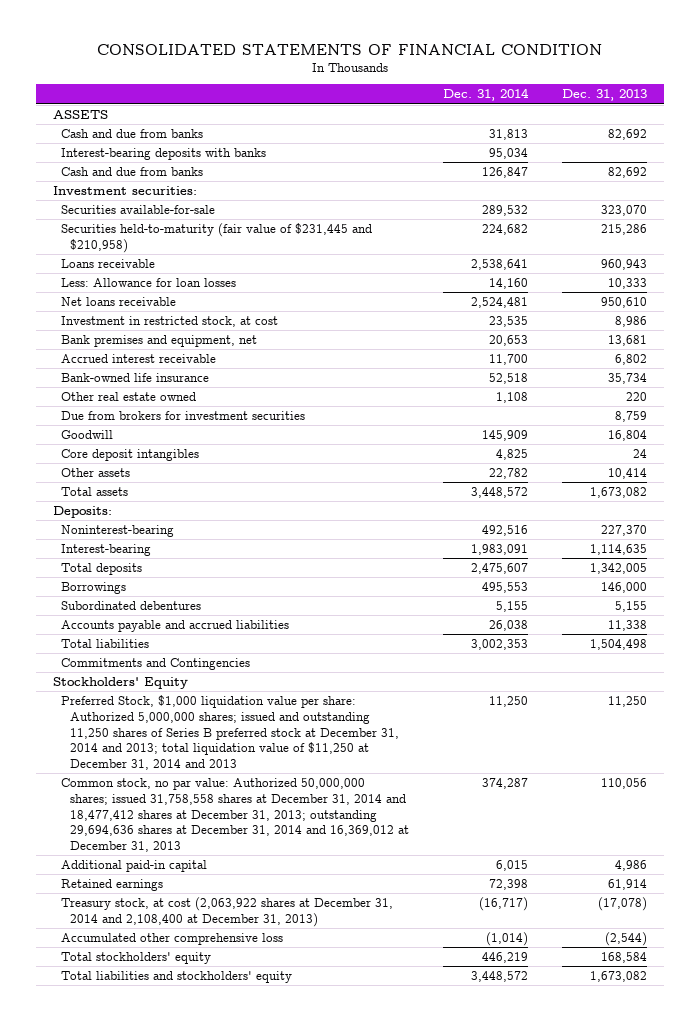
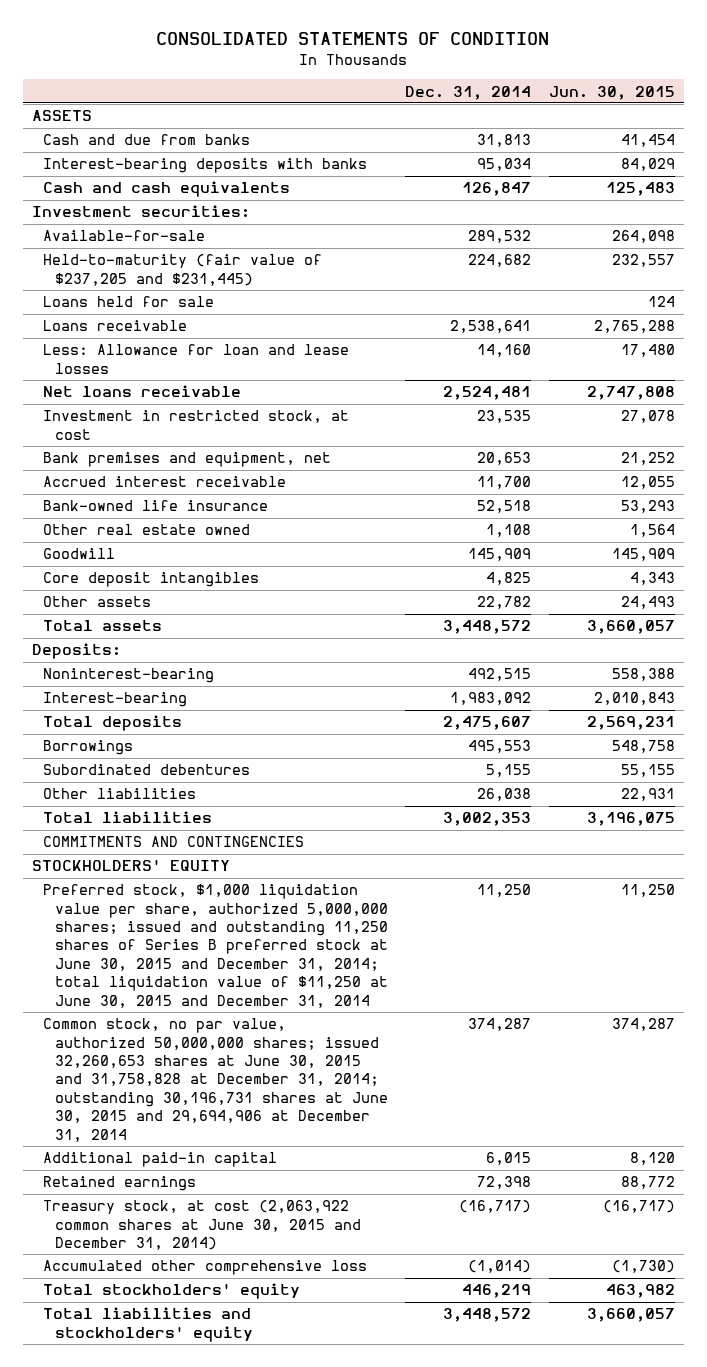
- CONSOLIDATED STATEMENTS OF FINANCIAL CONDITION
+ CONSOLIDATED STATEMENTS OF CONDITION
- | Dec. 31, 2014 | Dec. 31, 2013
+ | Dec. 31, 2014 | Jun. 30, 2015
- Cash and due from banks | 126,847 | 82,692
+ Cash and cash equivalents | 126,847 | 125,483
- Securities available-for-sale | 289,532 | 323,070
- Securities held-to-maturity (fair value of $231,445 and $210,958) | 224,682 | 215,286
+ Available-for-sale | 289,532 | 264,098
+ Held-to-maturity (fair value of $237,205 and $231,445) | 224,682 | 232,557
+ Loans held for sale | | 124
- Less: Allowance for loan losses | 14,160 | 10,333
+ Less: Allowance for loan and lease losses | 14,160 | 17,480
- Due from brokers for investment securities | | 8,759
- Noninterest-bearing | 492,516 | 227,370
- Interest-bearing | 1,983,091 | 1,114,635
+ Noninterest-bearing | 492,515 | 558,388
+ Interest-bearing | 1,983,092 | 2,010,843
- Accounts payable and accrued liabilities | 26,038 | 11,338
+ Other liabilities | 26,038 | 22,931
- Commitments and Contingencies
- Stockholders' Equity
- Preferred Stock, $1,000 liquidation value per share: Authorized 5,000,000 shares; issued and outstanding 11,250 shares of Series B preferred stock at December 31, 2014 and 2013; total liquidation value of $11,250 at December 31, 2014 and 2013 | 11,250 | 11,250
- Common stock, no par value: Authorized 50,000,000 shares; issued 31,758,558 shares at December 31, 2014 and 18,477,412 shares at December 31, 2013; outstanding 29,694,636 shares at December 31, 2014 and 16,369,012 at December 31, 2013 | 374,287 | 110,056
+ COMMITMENTS AND CONTINGENCIES
+ STOCKHOLDERS' EQUITY
+ Preferred stock, $1,000 liquidation value per share, authorized 5,000,000 shares; issued and outstanding 11,250 shares of Series B preferred stock at June 30, 2015 and December 31, 2014; total liquidation value of $11,250 at June 30, 2015 and December 31, 2014 | 11,250 | 11,250
+ Common stock, no par value, authorized 50,000,000 shares; issued 32,260,653 shares at June 30, 2015 and 31,758,828 at December 31, 2014; outstanding 30,196,731 shares at June 30, 2015 and 29,694,906 at December 31, 2014 | 374,287 | 374,287
- Treasury stock, at cost (2,063,922 shares at December 31, 2014 and 2,108,400 at December 31, 2013) | (16,717) | (17,078)
+ Treasury stock, at cost (2,063,922 common shares at June 30, 2015 and December 31, 2014) | (16,717) | (16,717)

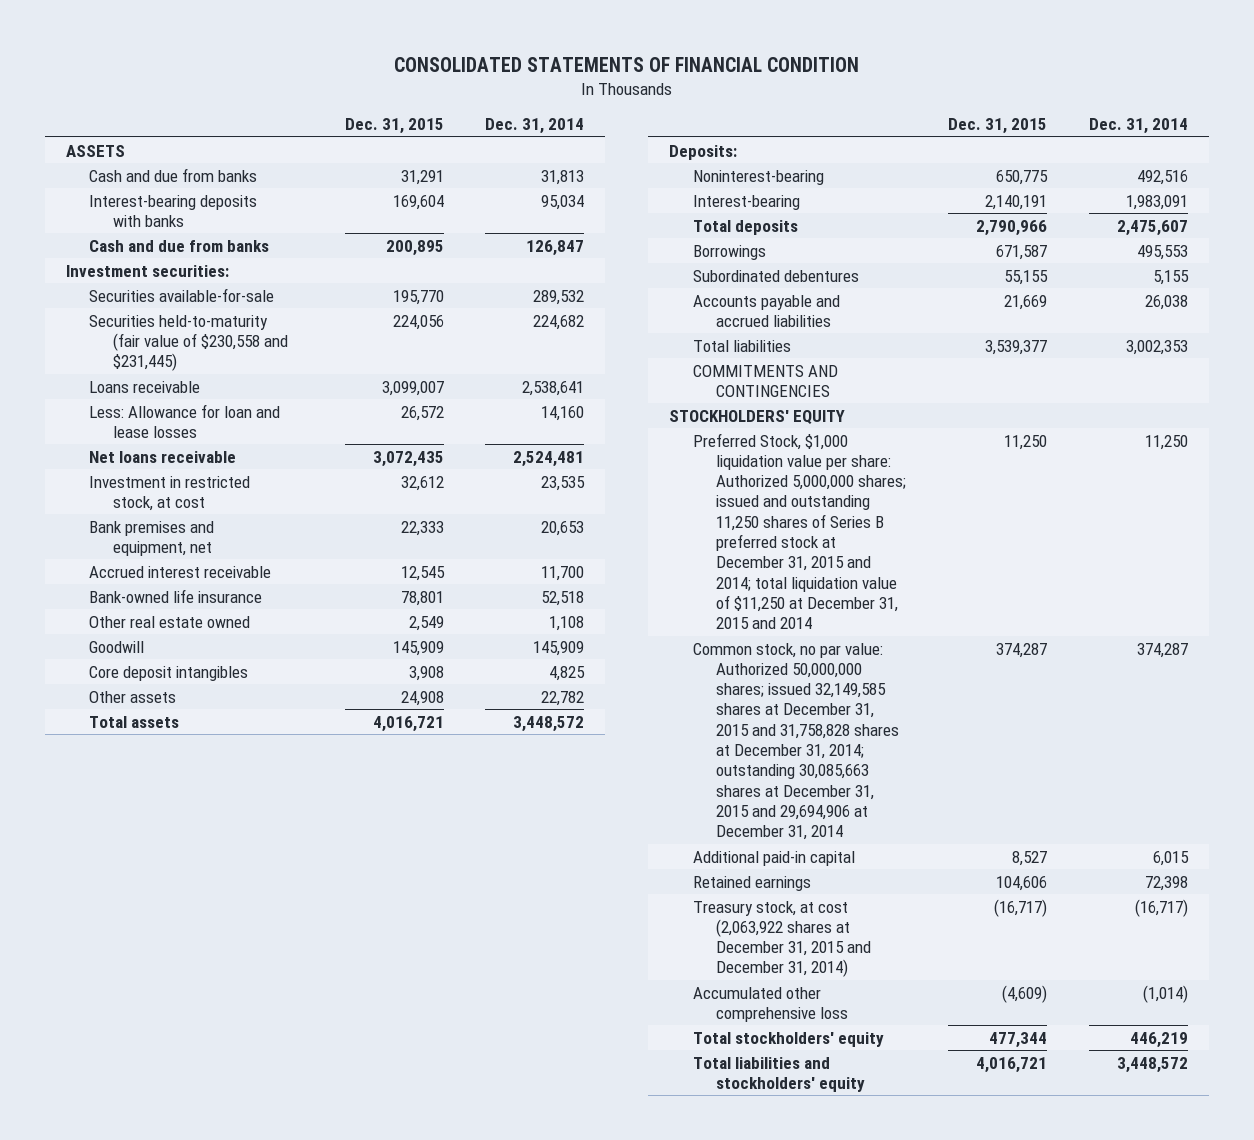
- CONSOLIDATED STATEMENTS OF CONDITION
+ CONSOLIDATED STATEMENTS OF FINANCIAL CONDITION
- | Dec. 31, 2014 | Jun. 30, 2015
+ | Dec. 31, 2015 | Dec. 31, 2014
- Cash and cash equivalents | 126,847 | 125,483
+ Cash and due from banks | 200,895 | 126,847
- Available-for-sale | 289,532 | 264,098
- Held-to-maturity (fair value of $237,205 and $231,445) | 224,682 | 232,557
- Loans held for sale | | 124
+ Securities available-for-sale | 195,770 | 289,532
+ Securities held-to-maturity (fair value of $230,558 and $231,445) | 224,056 | 224,682
- Noninterest-bearing | 492,515 | 558,388
- Interest-bearing | 1,983,092 | 2,010,843
+ Noninterest-bearing | 650,775 | 492,516
+ Interest-bearing | 2,140,191 | 1,983,091
- Other liabilities | 26,038 | 22,931
+ Accounts payable and accrued liabilities | 21,669 | 26,038
- Preferred stock, $1,000 liquidation value per share, authorized 5,000,000 shares; issued and outstanding 11,250 shares of Series B preferred stock at June 30, 2015 and December 31, 2014; total liquidation value of $11,250 at June 30, 2015 and December 31, 2014 | 11,250 | 11,250
- Common stock, no par value, authorized 50,000,000 shares; issued 32,260,653 shares at June 30, 2015 and 31,758,828 at December 31, 2014; outstanding 30,196,731 shares at June 30, 2015 and 29,694,906 at December 31, 2014 | 374,287 | 374,287
+ Preferred Stock, $1,000 liquidation value per share: Authorized 5,000,000 shares; issued and outstanding 11,250 shares of Series B preferred stock at December 31, 2015 and 2014; total liquidation value of $11,250 at December 31, 2015 and 2014 | 11,250 | 11,250
+ Common stock, no par value: Authorized 50,000,000 shares; issued 32,149,585 shares at December 31, 2015 and 31,758,828 shares at December 31, 2014; outstanding 30,085,663 shares at December 31, 2015 and 29,694,906 at December 31, 2014 | 374,287 | 374,287
- Treasury stock, at cost (2,063,922 common shares at June 30, 2015 and December 31, 2014) | (16,717) | (16,717)
+ Treasury stock, at cost (2,063,922 shares at December 31, 2015 and December 31, 2014) | (16,717) | (16,717)

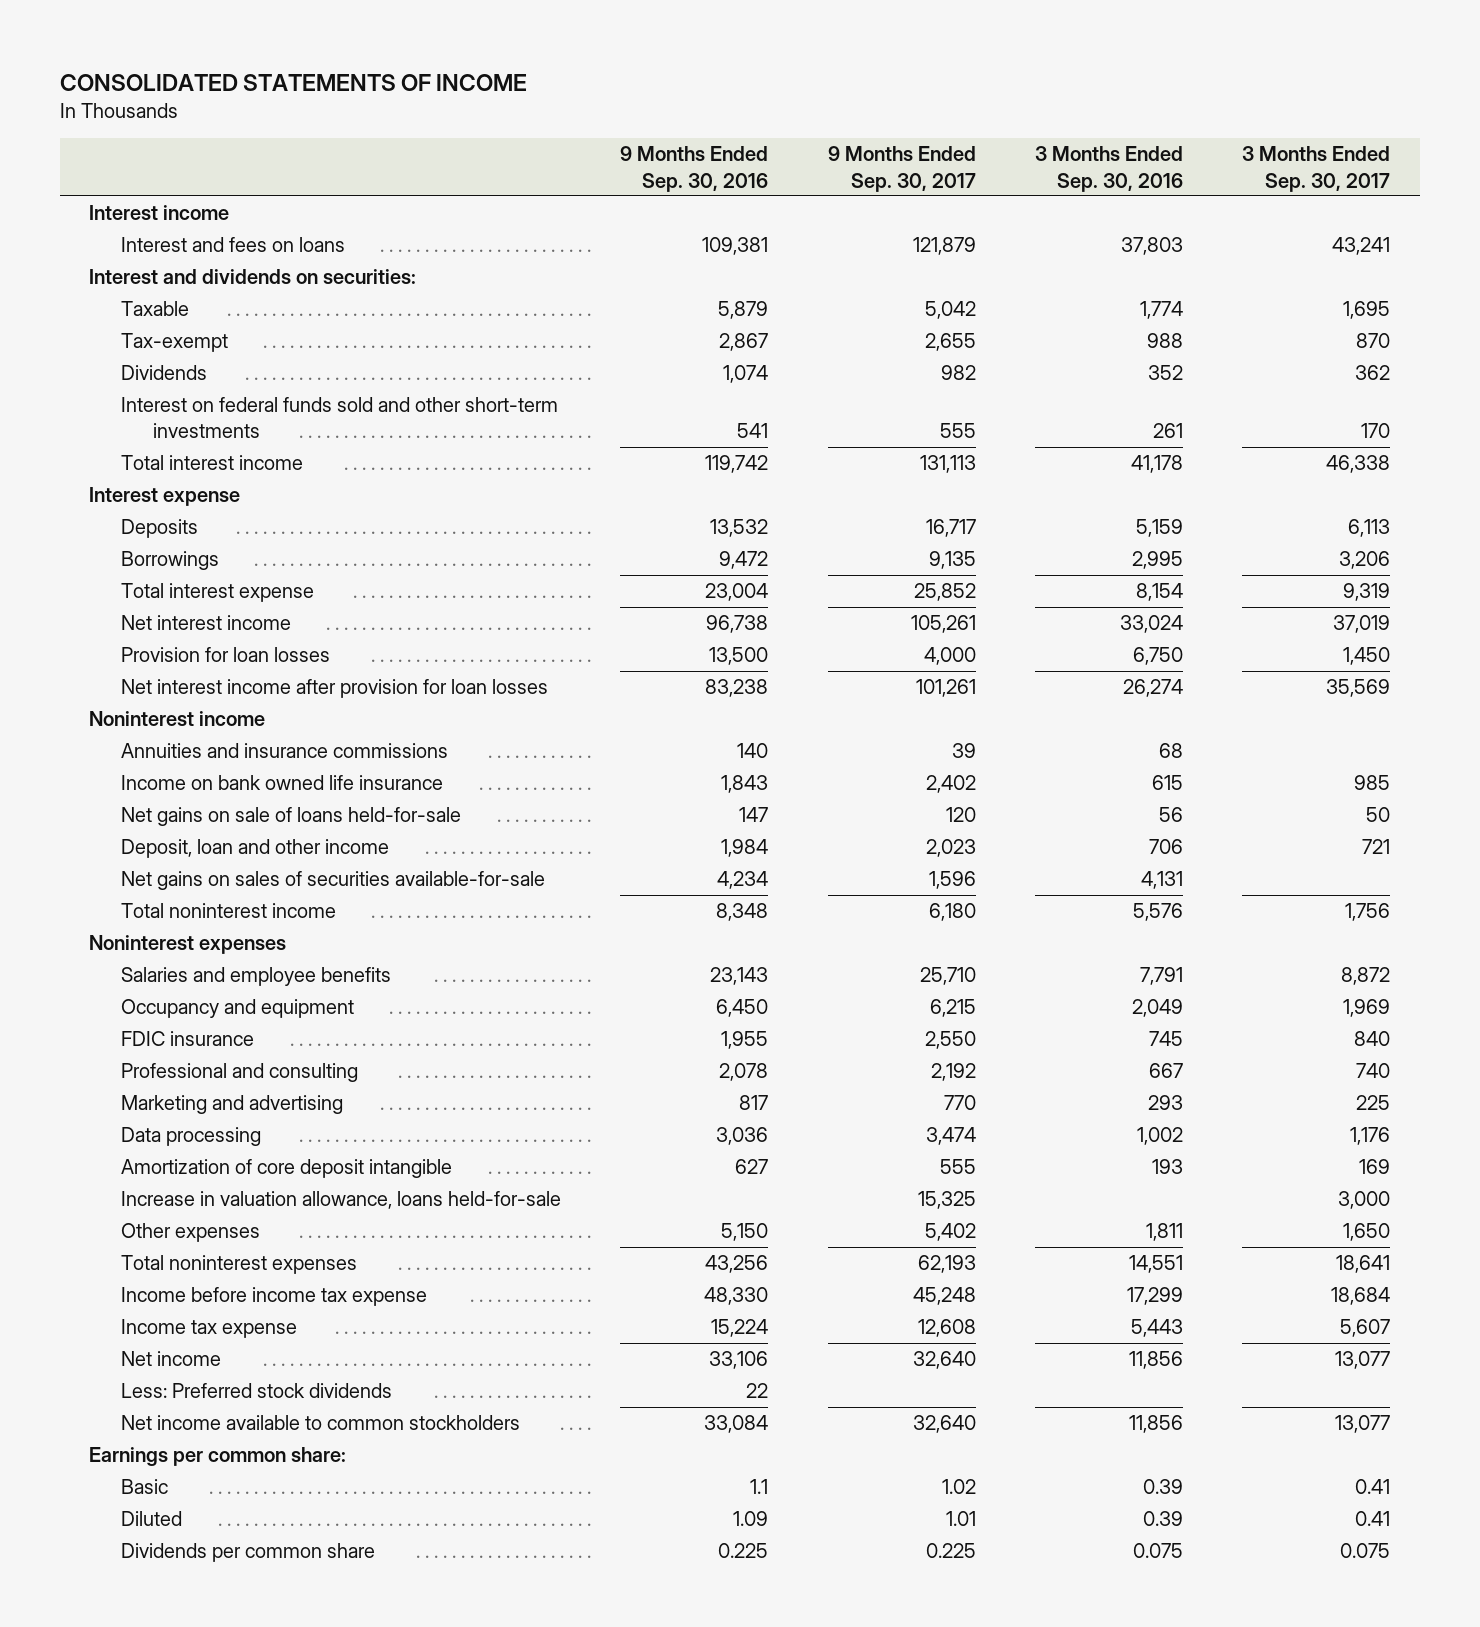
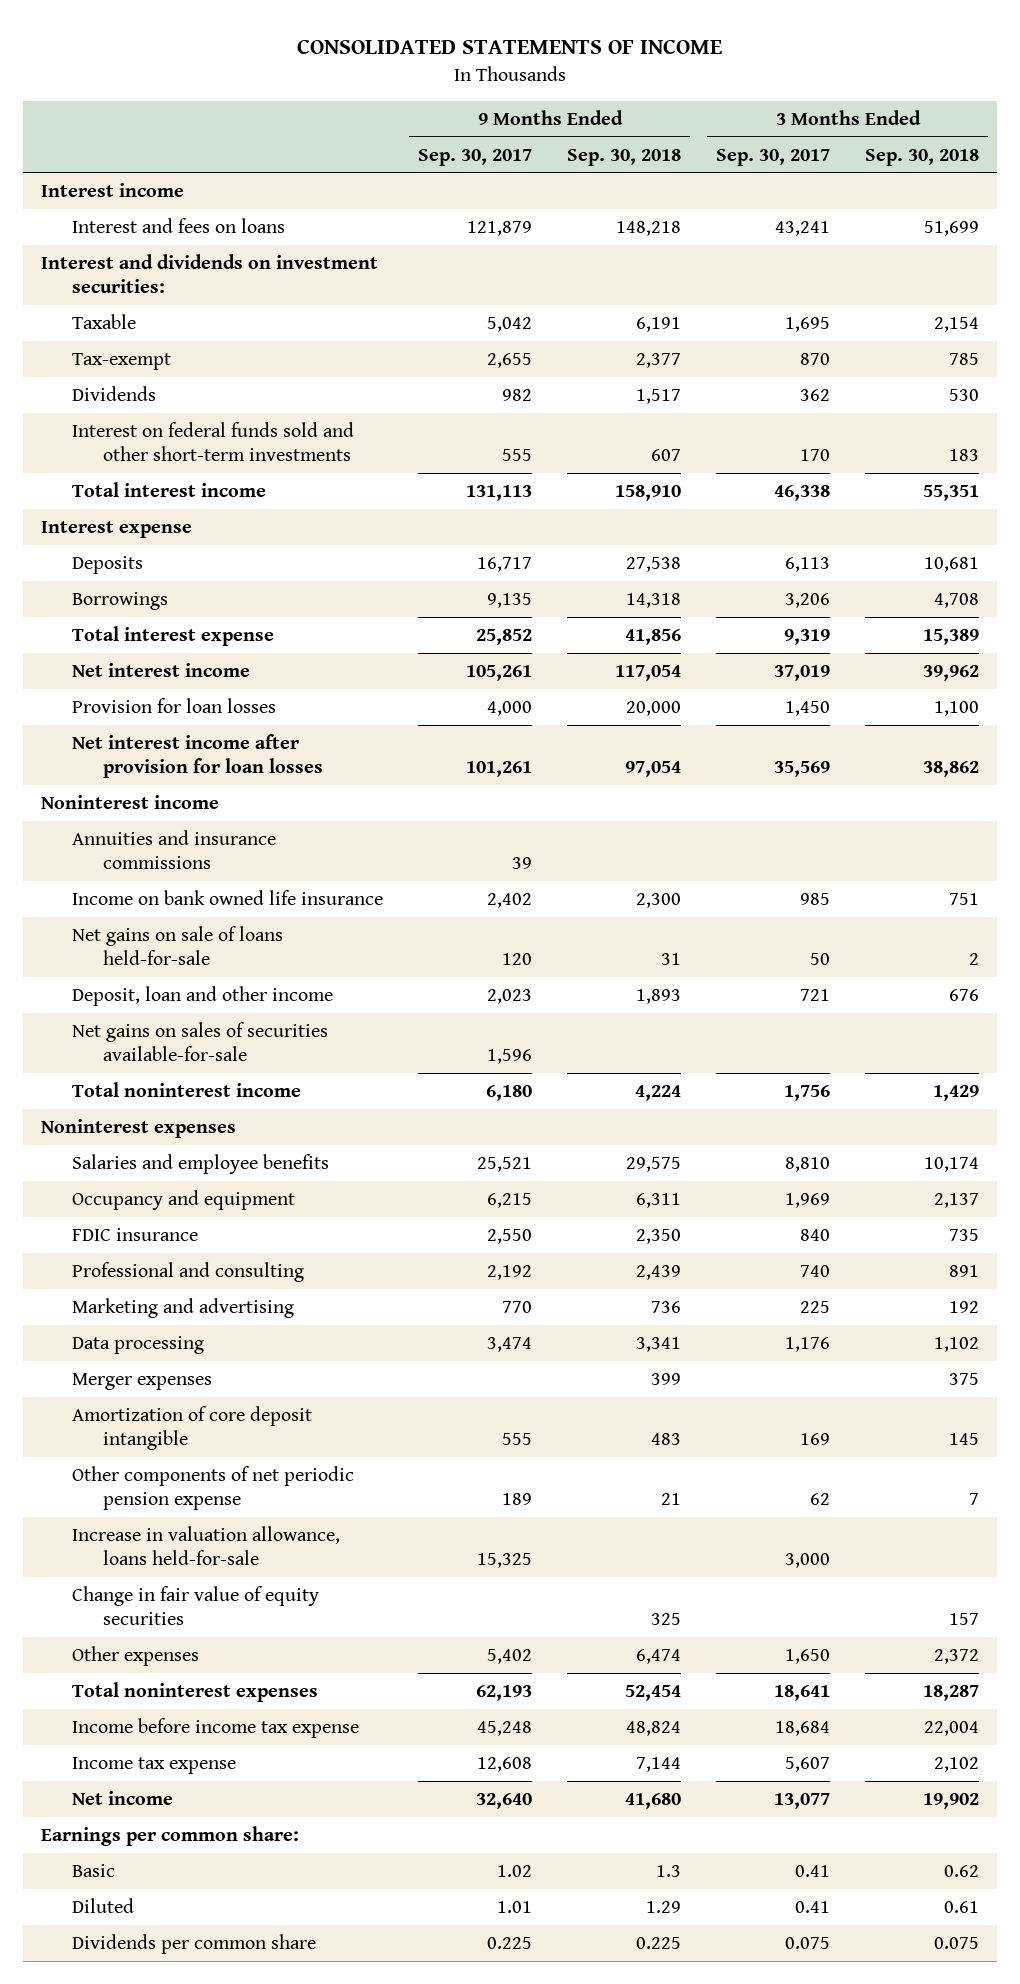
- | 9 Months Ended Sep. 30, 2016 | 9 Months Ended Sep. 30, 2017 | 3 Months Ended Sep. 30, 2016 | 3 Months Ended Sep. 30, 2017
+ | 9 Months Ended Sep. 30, 2017 | 9 Months Ended Sep. 30, 2018 | 3 Months Ended Sep. 30, 2017 | 3 Months Ended Sep. 30, 2018
- Interest and dividends on securities:
+ Interest and dividends on investment securities:
- Salaries and employee benefits | 23,143 | 25,710 | 7,791 | 8,872
+ Salaries and employee benefits | 25,521 | 29,575 | 8,810 | 10,174
+ Merger expenses | | 399 | | 375
+ Other components of net periodic pension expense | 189 | 21 | 62 | 7
+ Change in fair value of equity securities | | 325 | | 157
- Less: Preferred stock dividends | 22 | | |
- Net income available to common stockholders | 33,084 | 32,640 | 11,856 | 13,077

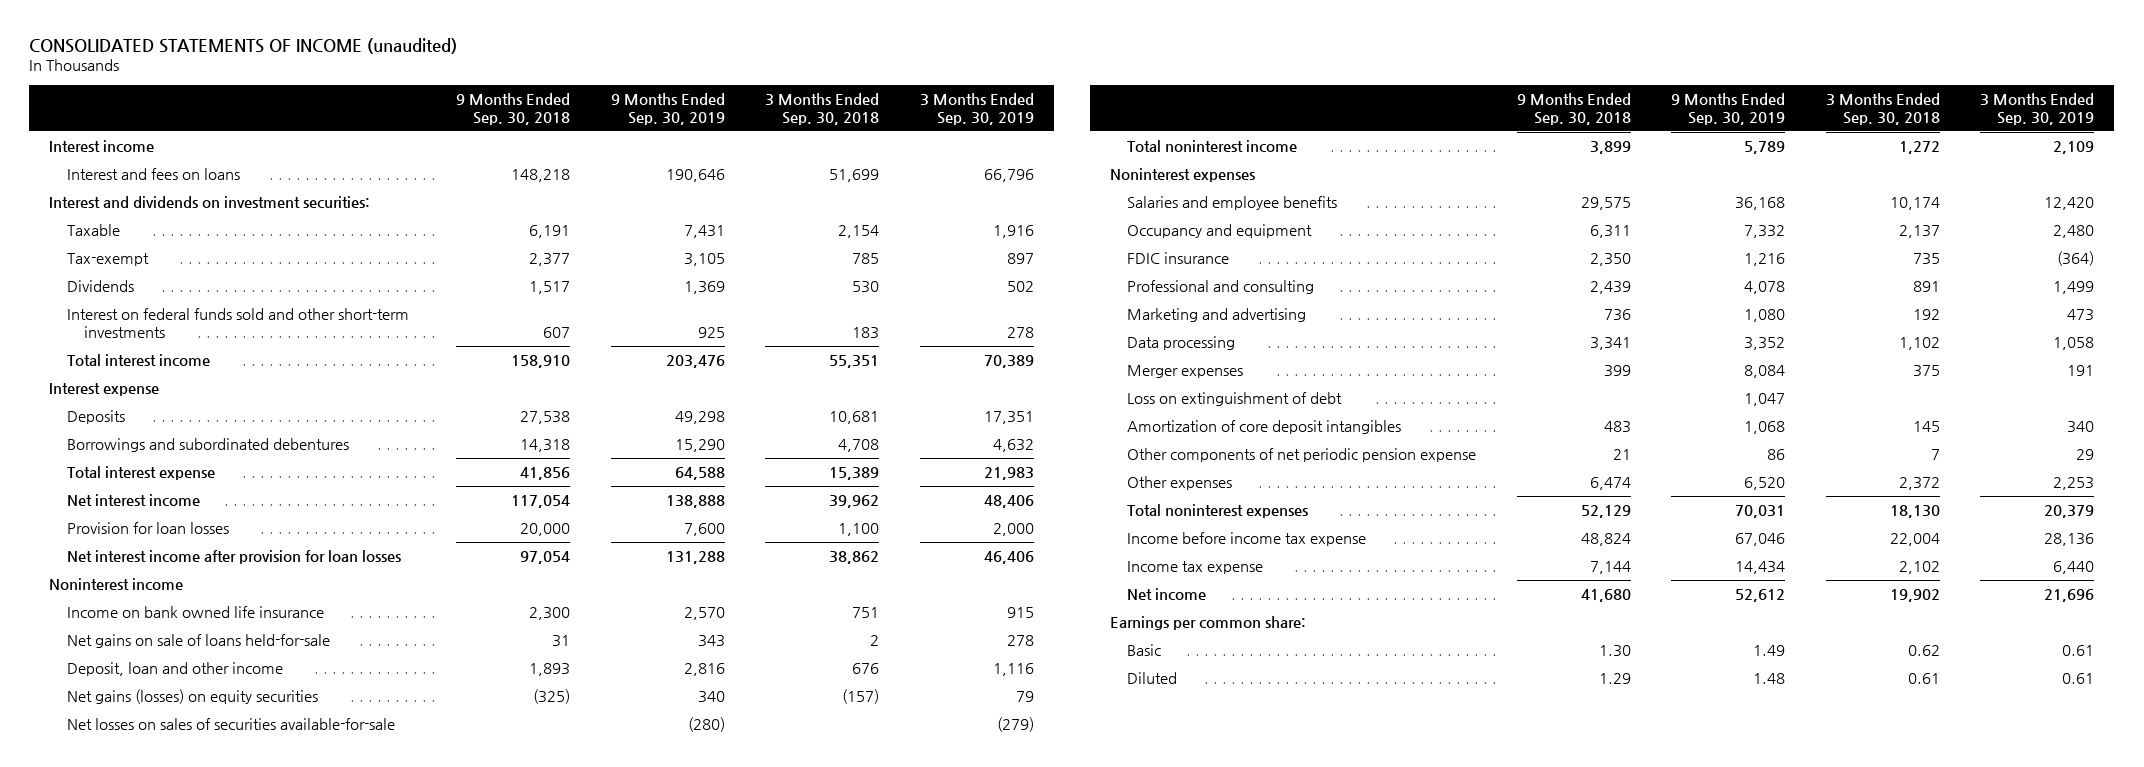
- CONSOLIDATED STATEMENTS OF INCOME
+ CONSOLIDATED STATEMENTS OF INCOME (unaudited)
- | 9 Months Ended Sep. 30, 2017 | 9 Months Ended Sep. 30, 2018 | 3 Months Ended Sep. 30, 2017 | 3 Months Ended Sep. 30, 2018
+ | 9 Months Ended Sep. 30, 2018 | 9 Months Ended Sep. 30, 2019 | 3 Months Ended Sep. 30, 2018 | 3 Months Ended Sep. 30, 2019
- Borrowings | 9,135 | 14,318 | 3,206 | 4,708
+ Borrowings and subordinated debentures | 14,318 | 15,290 | 4,708 | 4,632
- Annuities and insurance commissions | 39 | | |
- Net gains on sales of securities available-for-sale | 1,596 | | |
- Total noninterest income | 6,180 | 4,224 | 1,756 | 1,429
+ Net gains (losses) on equity securities | (325) | 340 | (157) | 79
+ Net losses on sales of securities available-for-sale | | (280) | | (279)
+ Total noninterest income | 3,899 | 5,789 | 1,272 | 2,109
- Amortization of core deposit intangible | 555 | 483 | 169 | 145
+ Loss on extinguishment of debt | | 1,047 | |
+ Amortization of core deposit intangibles | 483 | 1,068 | 145 | 340
- Increase in valuation allowance, loans held-for-sale | 15,325 | | 3,000 |
- Change in fair value of equity securities | | 325 | | 157
- Total noninterest expenses | 62,193 | 52,454 | 18,641 | 18,287
+ Total noninterest expenses | 52,129 | 70,031 | 18,130 | 20,379
- Basic | 1.02 | 1.3 | 0.41 | 0.62
+ Basic | 1.30 | 1.49 | 0.62 | 0.61
- Dividends per common share | 0.225 | 0.225 | 0.075 | 0.075

